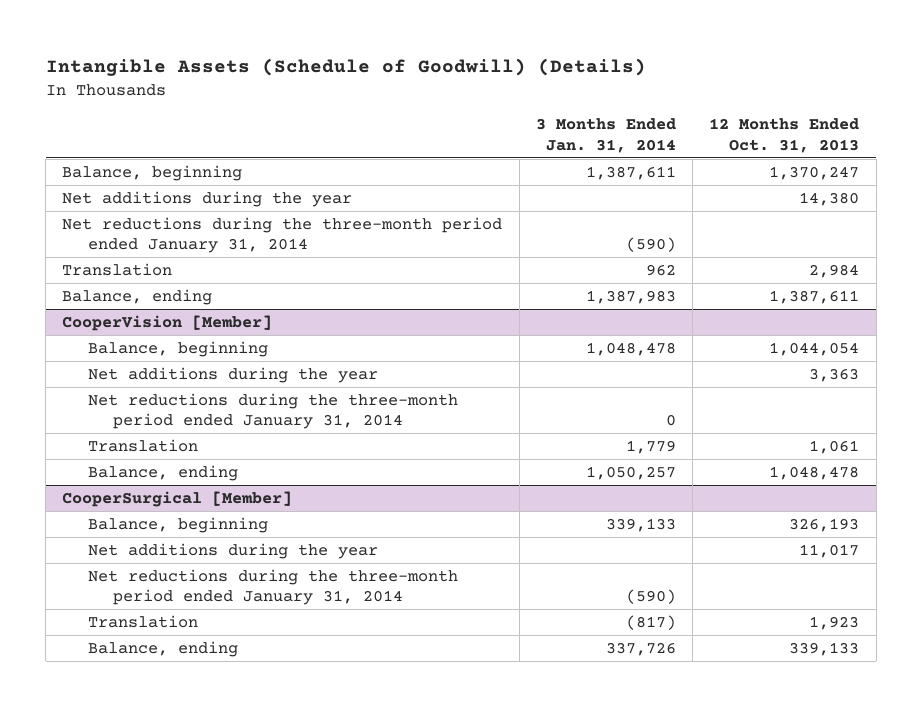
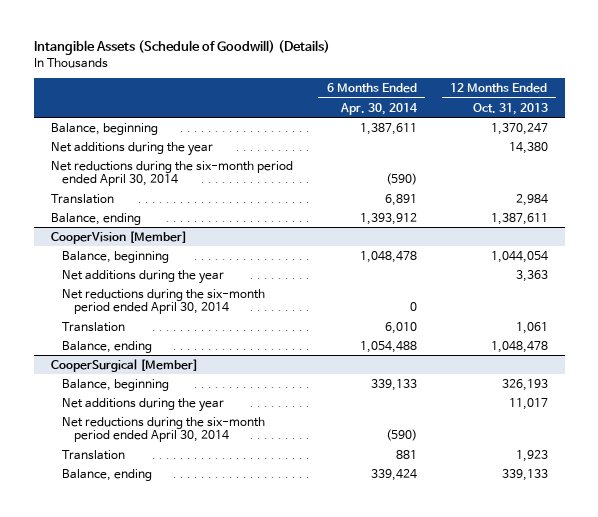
- | 3 Months Ended Jan. 31, 2014 | 12 Months Ended Oct. 31, 2013
+ | 6 Months Ended Apr. 30, 2014 | 12 Months Ended Oct. 31, 2013
- Net reductions during the three-month period ended January 31, 2014 | (590) |
+ Net reductions during the six-month period ended April 30, 2014 | (590) |
@ CooperVision [Member]
- Net reductions during the three-month period ended January 31, 2014 | 0 |
+ Net reductions during the six-month period ended April 30, 2014 | 0 |
@ CooperSurgical [Member]
- Net reductions during the three-month period ended January 31, 2014 | (590) |
+ Net reductions during the six-month period ended April 30, 2014 | (590) |

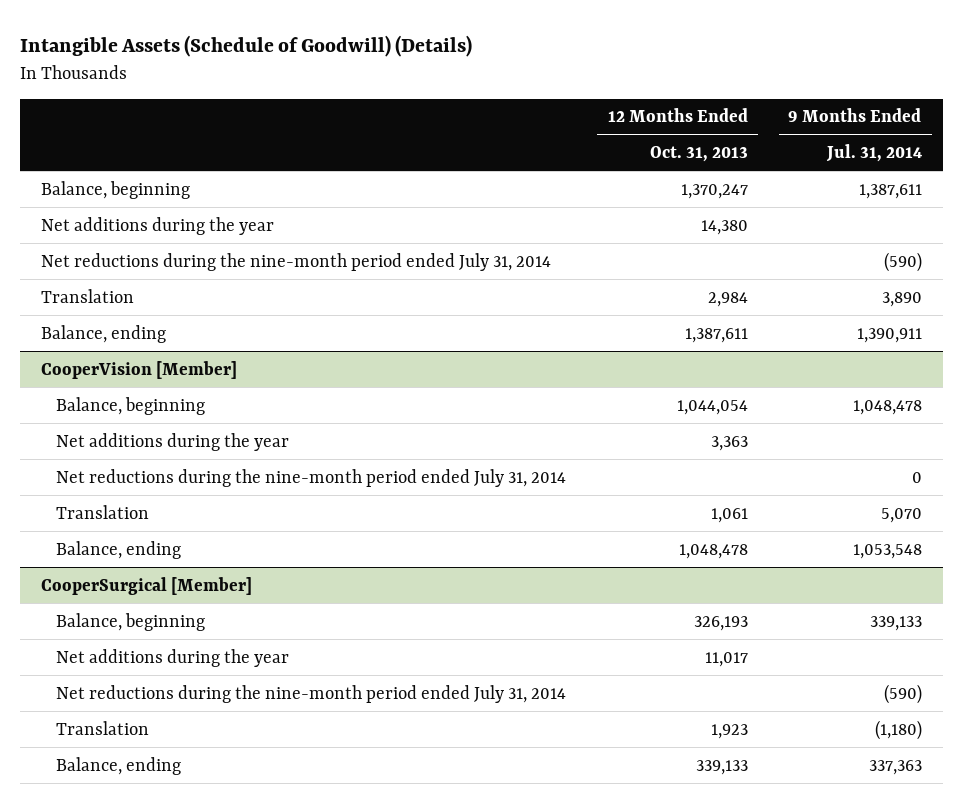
- | 6 Months Ended Apr. 30, 2014 | 12 Months Ended Oct. 31, 2013
+ | 12 Months Ended Oct. 31, 2013 | 9 Months Ended Jul. 31, 2014
- Net reductions during the six-month period ended April 30, 2014 | (590) |
+ Net reductions during the nine-month period ended July 31, 2014 | | (590)
@ CooperVision [Member]
- Net reductions during the six-month period ended April 30, 2014 | 0 |
+ Net reductions during the nine-month period ended July 31, 2014 | | 0
@ CooperSurgical [Member]
- Net reductions during the six-month period ended April 30, 2014 | (590) |
+ Net reductions during the nine-month period ended July 31, 2014 | | (590)

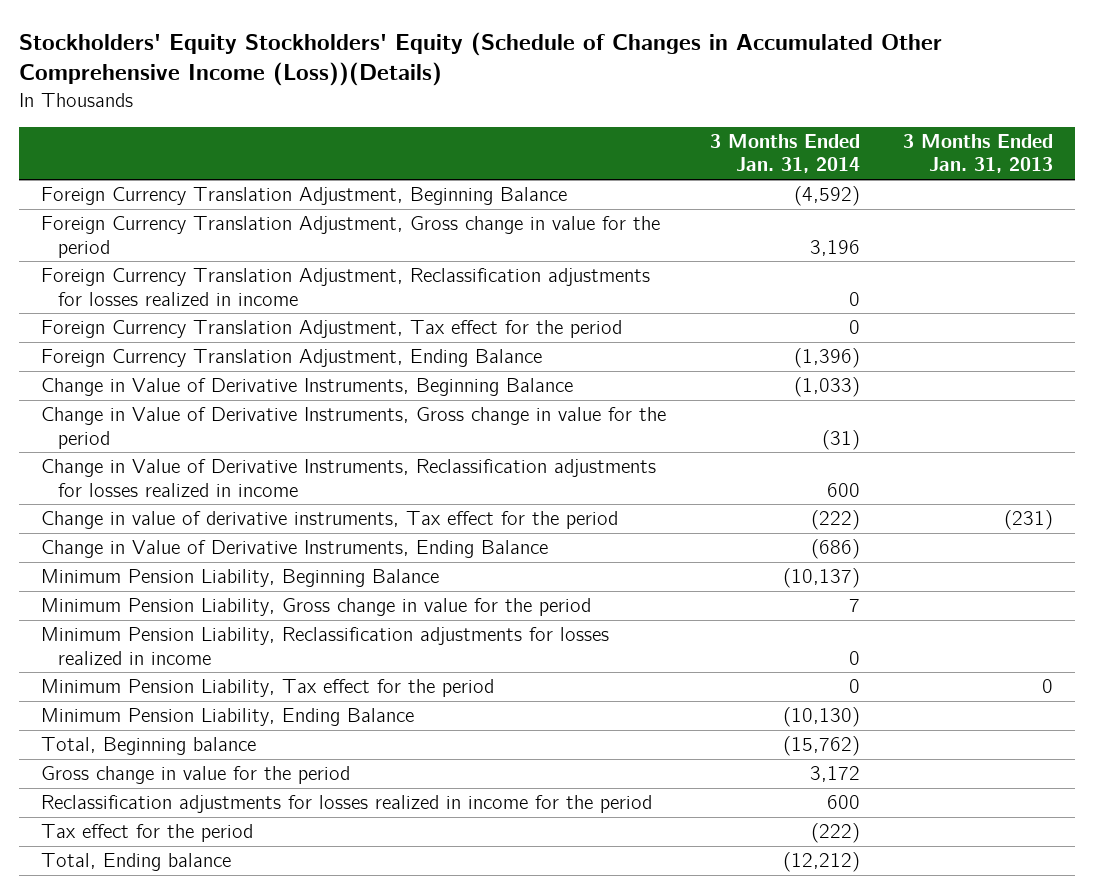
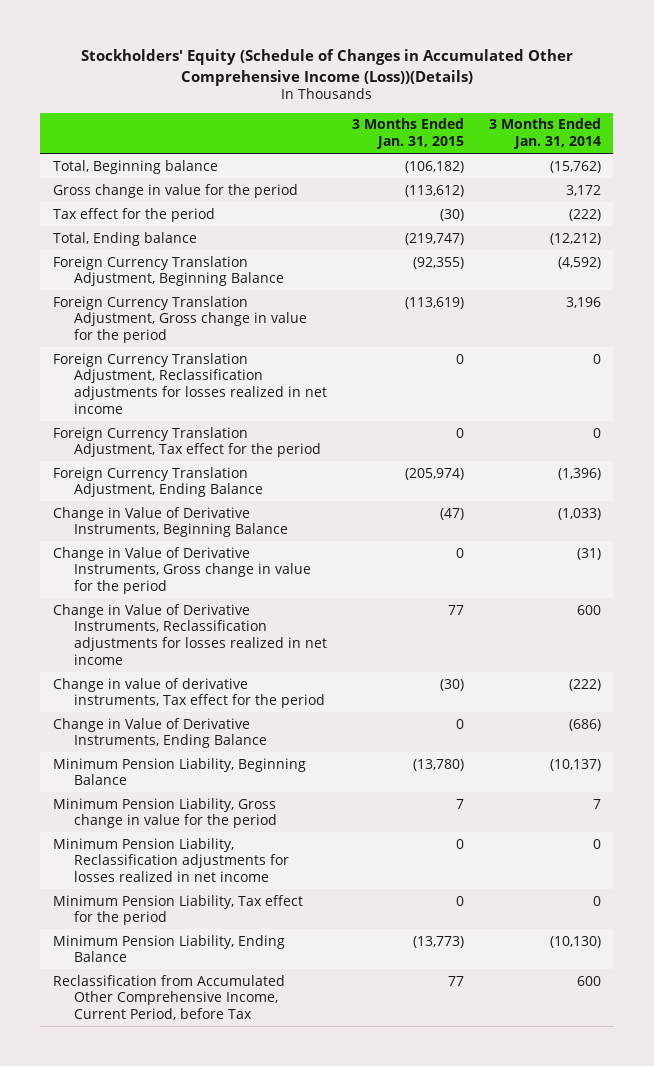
- Stockholders' Equity Stockholders' Equity (Schedule of Changes in Accumulated Other Comprehensive Income (Loss))(Details)
+ Stockholders' Equity (Schedule of Changes in Accumulated Other Comprehensive Income (Loss))(Details)
- | 3 Months Ended Jan. 31, 2014 | 3 Months Ended Jan. 31, 2013
+ | 3 Months Ended Jan. 31, 2015 | 3 Months Ended Jan. 31, 2014
moved up: Total, Beginning balance | (106,182) | (15,762)
moved up: Gross change in value for the period | (113,612) | 3,172
moved up: Tax effect for the period | (30) | (222)
moved up: Total, Ending balance | (219,747) | (12,212)
- Foreign Currency Translation Adjustment, Reclassification adjustments for losses realized in income | 0 |
+ Foreign Currency Translation Adjustment, Reclassification adjustments for losses realized in net income | 0 | 0
- Change in Value of Derivative Instruments, Reclassification adjustments for losses realized in income | 600 |
+ Change in Value of Derivative Instruments, Reclassification adjustments for losses realized in net income | 77 | 600
- Minimum Pension Liability, Reclassification adjustments for losses realized in income | 0 |
+ Minimum Pension Liability, Reclassification adjustments for losses realized in net income | 0 | 0
- Reclassification adjustments for losses realized in income for the period | 600 |
+ Reclassification from Accumulated Other Comprehensive Income, Current Period, before Tax | 77 | 600

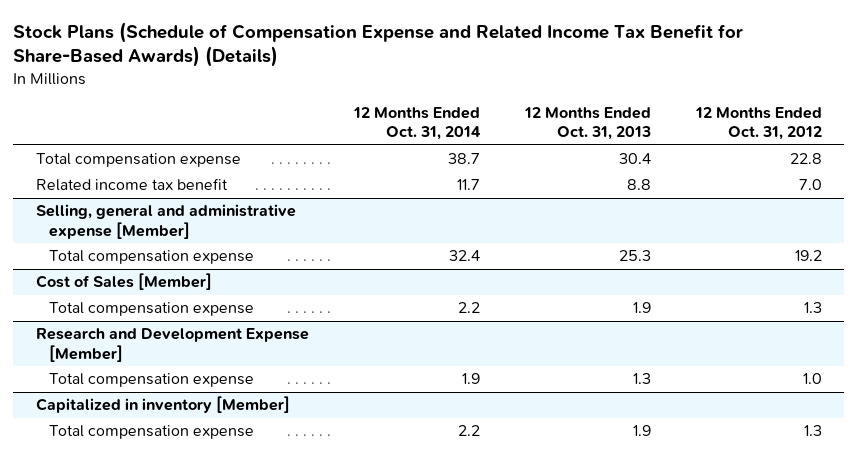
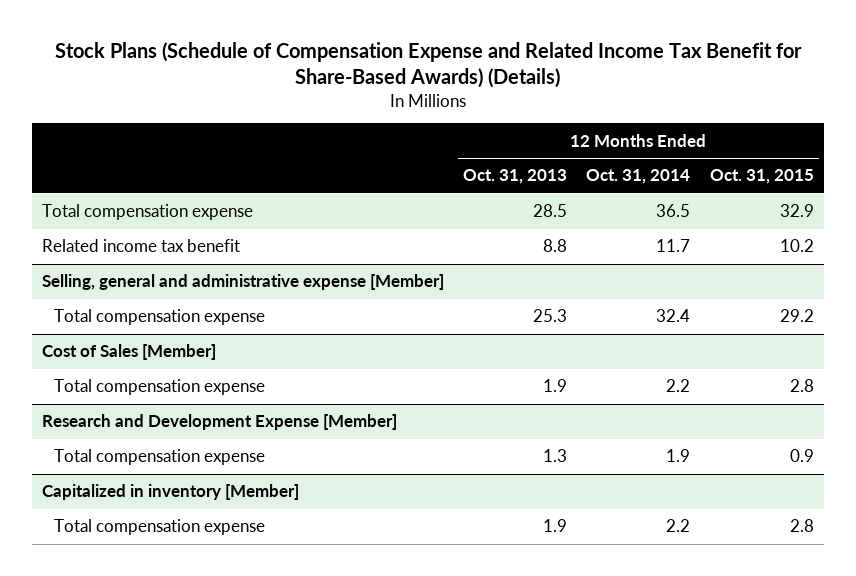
- | 12 Months Ended Oct. 31, 2014 | 12 Months Ended Oct. 31, 2013 | 12 Months Ended Oct. 31, 2012
+ | 12 Months Ended Oct. 31, 2013 | 12 Months Ended Oct. 31, 2014 | 12 Months Ended Oct. 31, 2015
- Total compensation expense | 38.7 | 30.4 | 22.8
+ Total compensation expense | 28.5 | 36.5 | 32.9

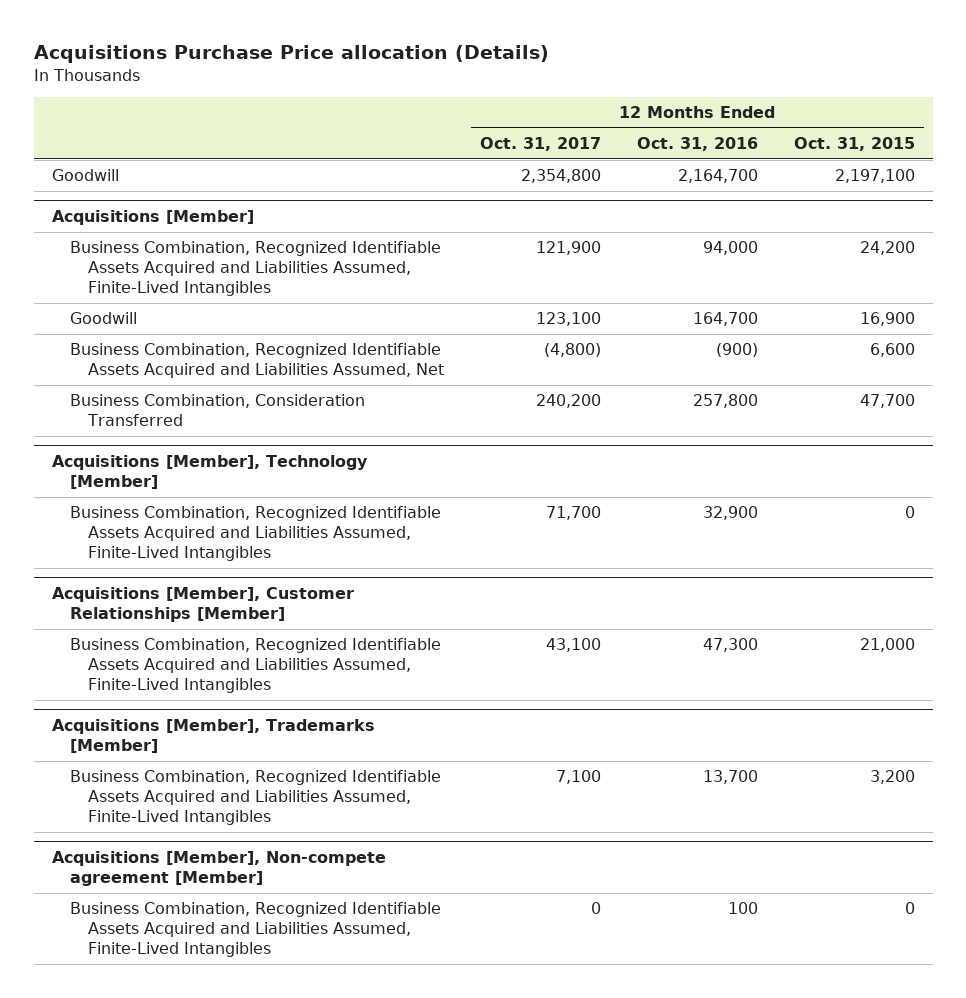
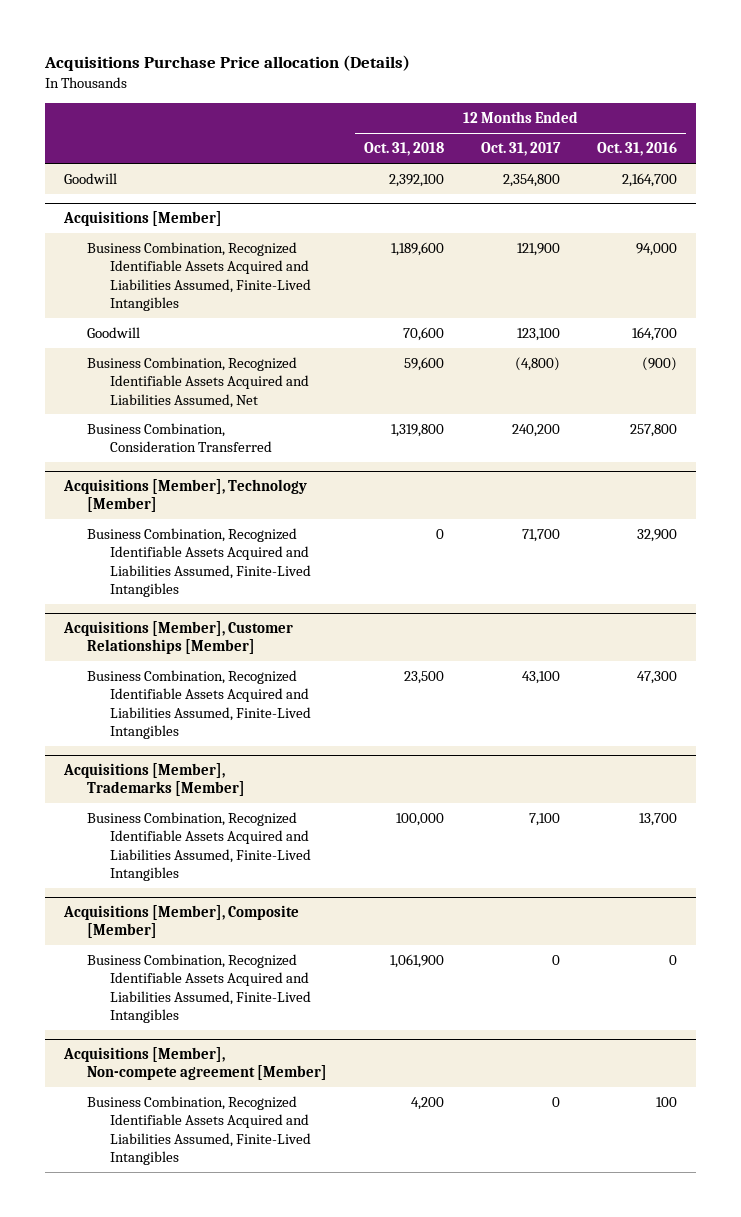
- | 12 Months Ended Oct. 31, 2017 | 12 Months Ended Oct. 31, 2016 | 12 Months Ended Oct. 31, 2015
+ | 12 Months Ended Oct. 31, 2018 | 12 Months Ended Oct. 31, 2017 | 12 Months Ended Oct. 31, 2016
+ Acquisitions [Member], Composite [Member]
+ Business Combination, Recognized Identifiable Assets Acquired and Liabilities Assumed, Finite-Lived Intangibles | 1,061,900 | 0 | 0

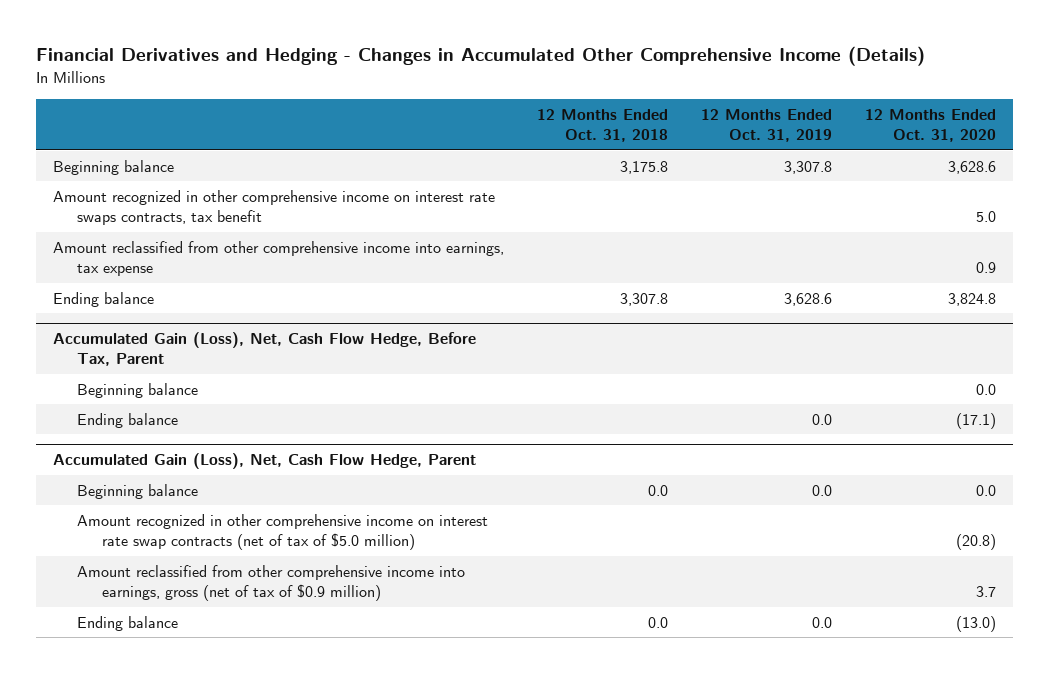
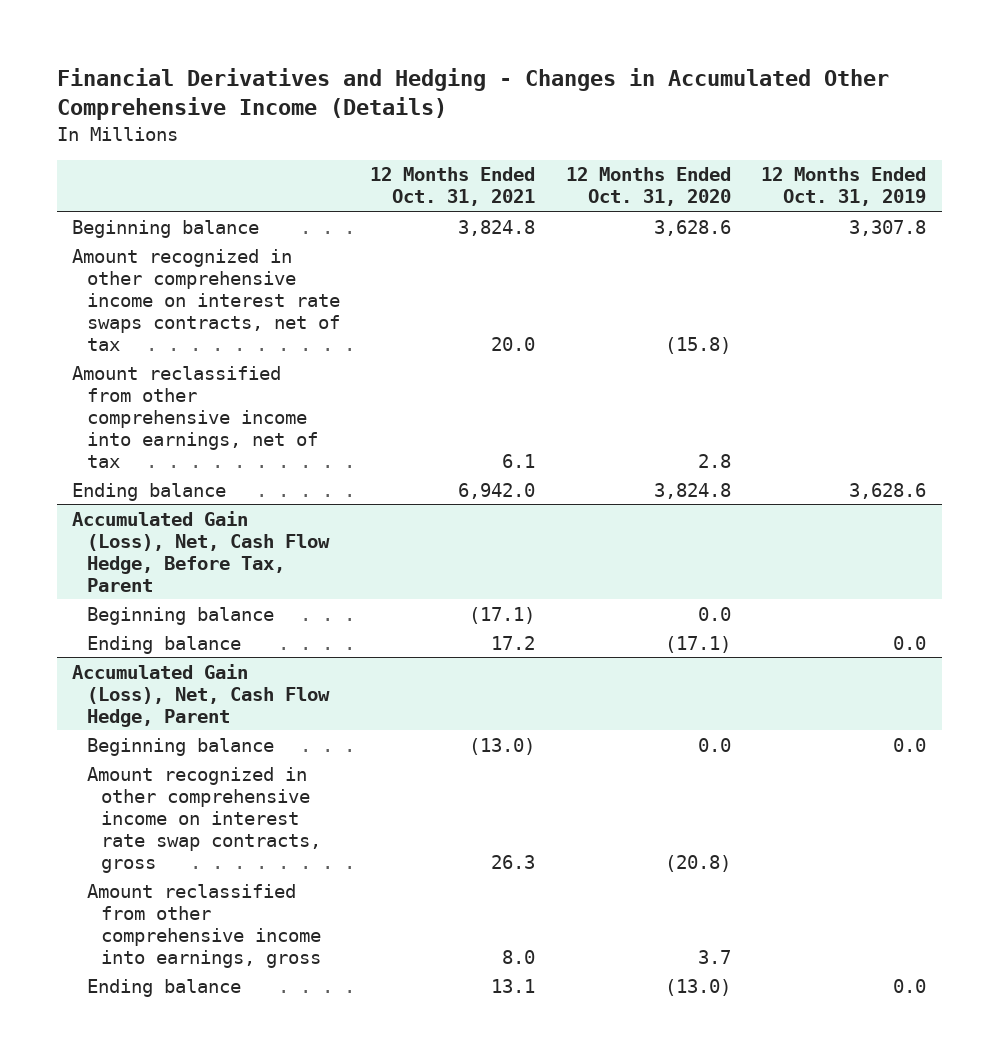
- | 12 Months Ended Oct. 31, 2018 | 12 Months Ended Oct. 31, 2019 | 12 Months Ended Oct. 31, 2020
+ | 12 Months Ended Oct. 31, 2021 | 12 Months Ended Oct. 31, 2020 | 12 Months Ended Oct. 31, 2019
- Amount recognized in other comprehensive income on interest rate swaps contracts, tax benefit | | | 5.0
- Amount reclassified from other comprehensive income into earnings, tax expense | | | 0.9
+ Amount recognized in other comprehensive income on interest rate swaps contracts, net of tax | 20.0 | (15.8) |
+ Amount reclassified from other comprehensive income into earnings, net of tax | 6.1 | 2.8 |
@ Accumulated Gain (Loss), Net, Cash Flow Hedge, Parent
- Amount recognized in other comprehensive income on interest rate swap contracts (net of tax of $5.0 million) | | | (20.8)
- Amount reclassified from other comprehensive income into earnings, gross (net of tax of $0.9 million) | | | 3.7
+ Amount recognized in other comprehensive income on interest rate swap contracts, gross | 26.3 | (20.8) |
+ Amount reclassified from other comprehensive income into earnings, gross | 8.0 | 3.7 |

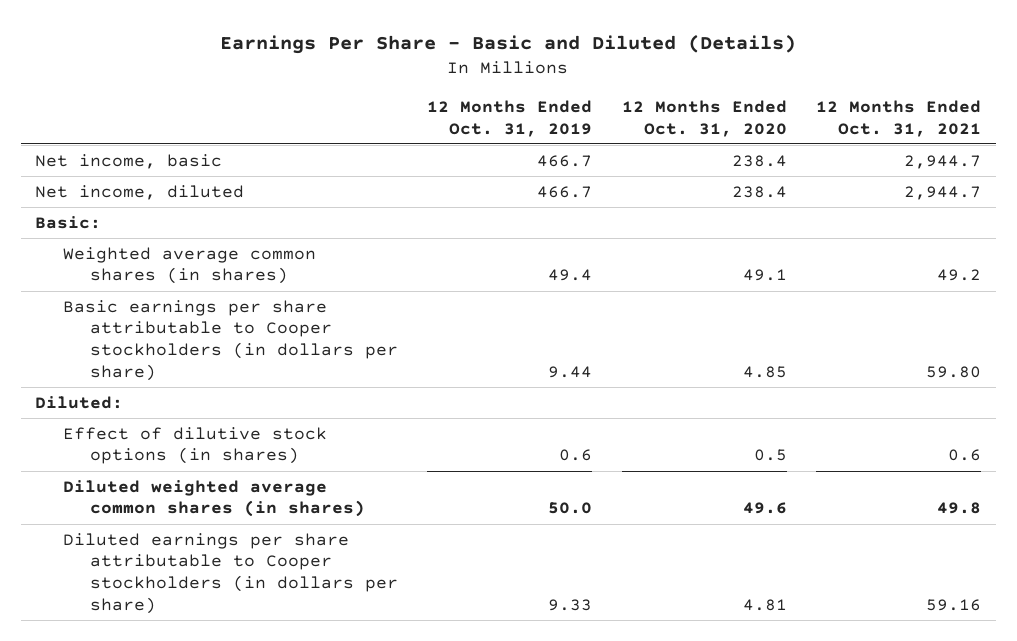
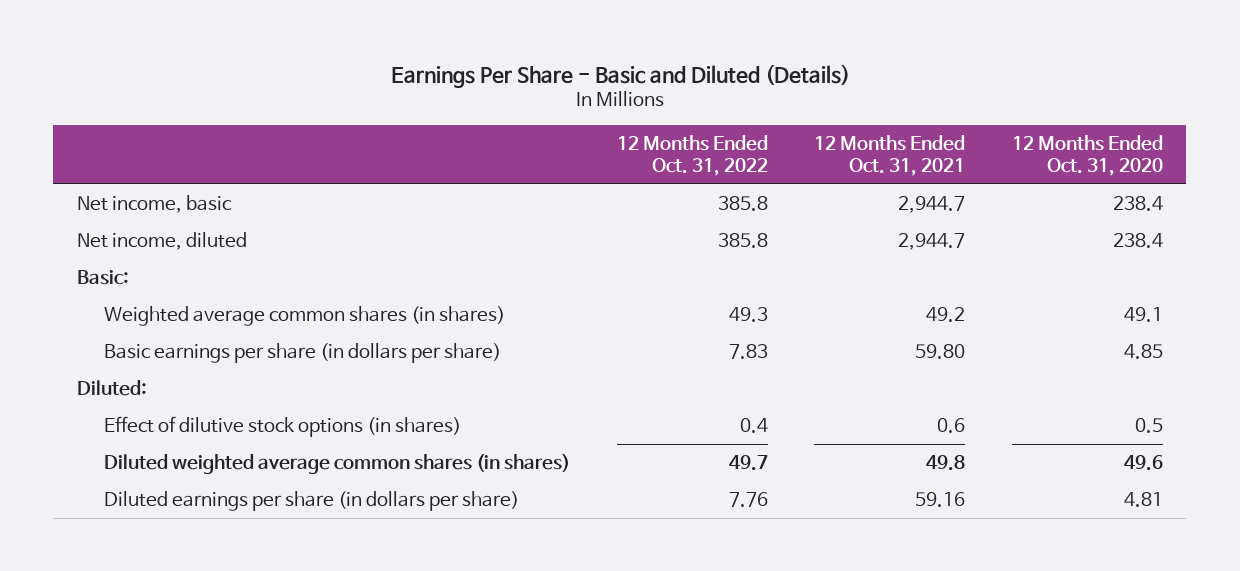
- | 12 Months Ended Oct. 31, 2019 | 12 Months Ended Oct. 31, 2020 | 12 Months Ended Oct. 31, 2021
+ | 12 Months Ended Oct. 31, 2022 | 12 Months Ended Oct. 31, 2021 | 12 Months Ended Oct. 31, 2020
- Basic earnings per share attributable to Cooper stockholders (in dollars per share) | 9.44 | 4.85 | 59.80
+ Basic earnings per share (in dollars per share) | 7.83 | 59.80 | 4.85
- Diluted earnings per share attributable to Cooper stockholders (in dollars per share) | 9.33 | 4.81 | 59.16
+ Diluted earnings per share (in dollars per share) | 7.76 | 59.16 | 4.81

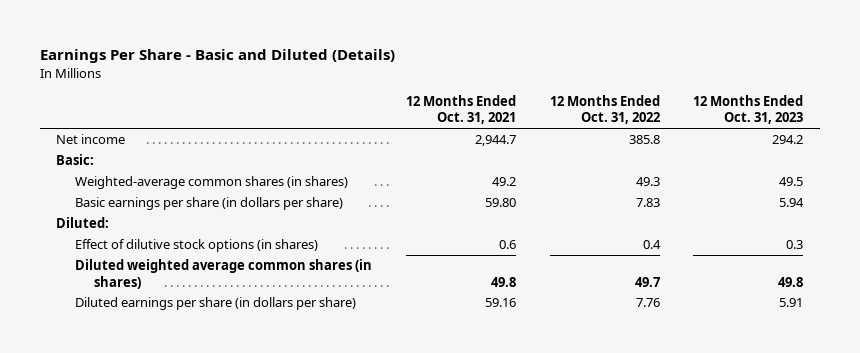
- | 12 Months Ended Oct. 31, 2022 | 12 Months Ended Oct. 31, 2021 | 12 Months Ended Oct. 31, 2020
+ | 12 Months Ended Oct. 31, 2021 | 12 Months Ended Oct. 31, 2022 | 12 Months Ended Oct. 31, 2023
- Net income, basic | 385.8 | 2,944.7 | 238.4
- Net income, diluted | 385.8 | 2,944.7 | 238.4
+ Net income | 2,944.7 | 385.8 | 294.2
- Weighted average common shares (in shares) | 49.3 | 49.2 | 49.1
+ Weighted-average common shares (in shares) | 49.2 | 49.3 | 49.5

